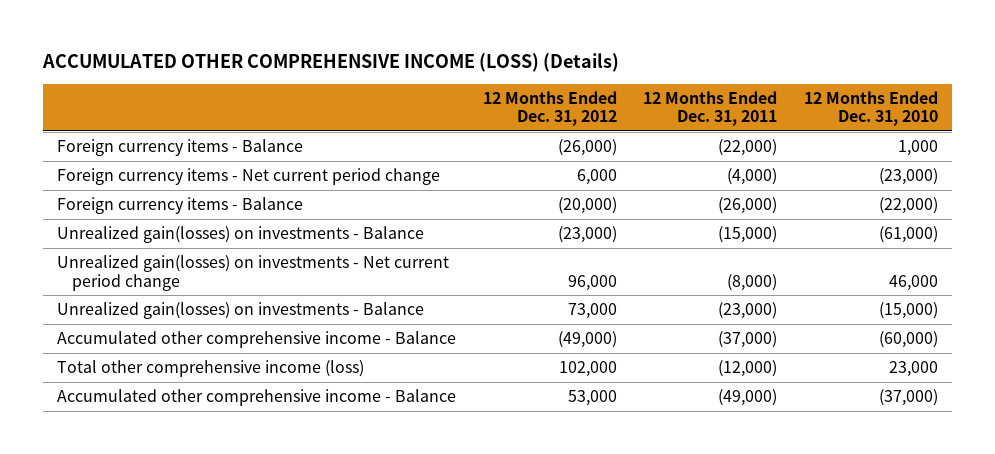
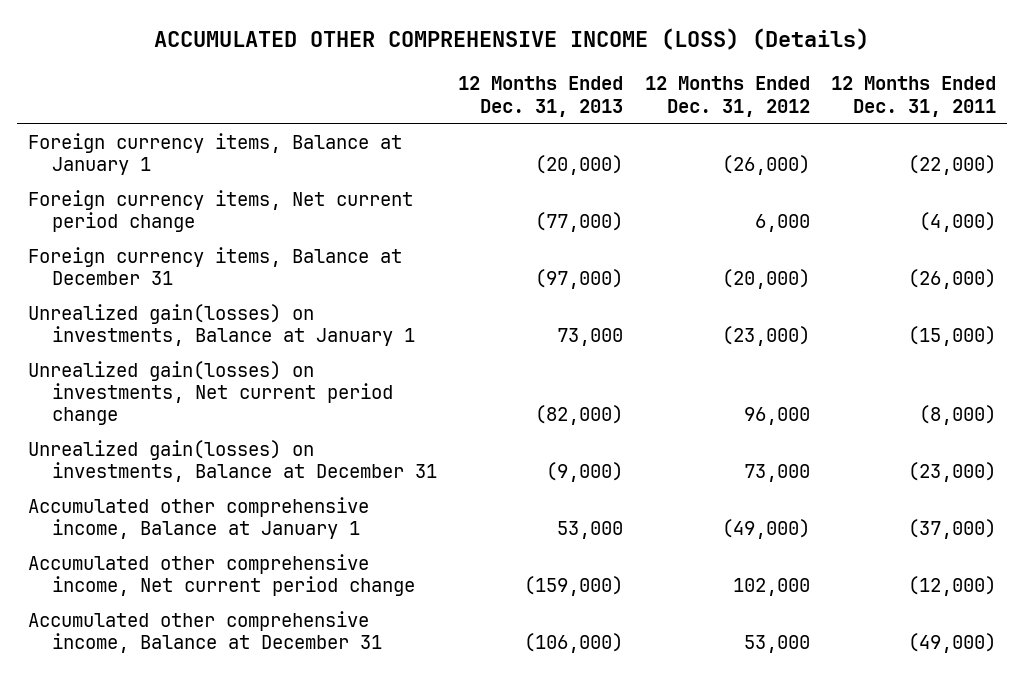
- | 12 Months Ended Dec. 31, 2012 | 12 Months Ended Dec. 31, 2011 | 12 Months Ended Dec. 31, 2010
+ | 12 Months Ended Dec. 31, 2013 | 12 Months Ended Dec. 31, 2012 | 12 Months Ended Dec. 31, 2011
- Foreign currency items - Balance | (26,000) | (22,000) | 1,000
- Foreign currency items - Net current period change | 6,000 | (4,000) | (23,000)
- Foreign currency items - Balance | (20,000) | (26,000) | (22,000)
- Unrealized gain(losses) on investments - Balance | (23,000) | (15,000) | (61,000)
- Unrealized gain(losses) on investments - Net current period change | 96,000 | (8,000) | 46,000
- Unrealized gain(losses) on investments - Balance | 73,000 | (23,000) | (15,000)
- Accumulated other comprehensive income - Balance | (49,000) | (37,000) | (60,000)
- Total other comprehensive income (loss) | 102,000 | (12,000) | 23,000
- Accumulated other comprehensive income - Balance | 53,000 | (49,000) | (37,000)
+ Foreign currency items, Balance at January 1 | (20,000) | (26,000) | (22,000)
+ Foreign currency items, Net current period change | (77,000) | 6,000 | (4,000)
+ Foreign currency items, Balance at December 31 | (97,000) | (20,000) | (26,000)
+ Unrealized gain(losses) on investments, Balance at January 1 | 73,000 | (23,000) | (15,000)
+ Unrealized gain(losses) on investments, Net current period change | (82,000) | 96,000 | (8,000)
+ Unrealized gain(losses) on investments, Balance at December 31 | (9,000) | 73,000 | (23,000)
+ Accumulated other comprehensive income, Balance at January 1 | 53,000 | (49,000) | (37,000)
+ Accumulated other comprehensive income, Net current period change | (159,000) | 102,000 | (12,000)
+ Accumulated other comprehensive income, Balance at December 31 | (106,000) | 53,000 | (49,000)

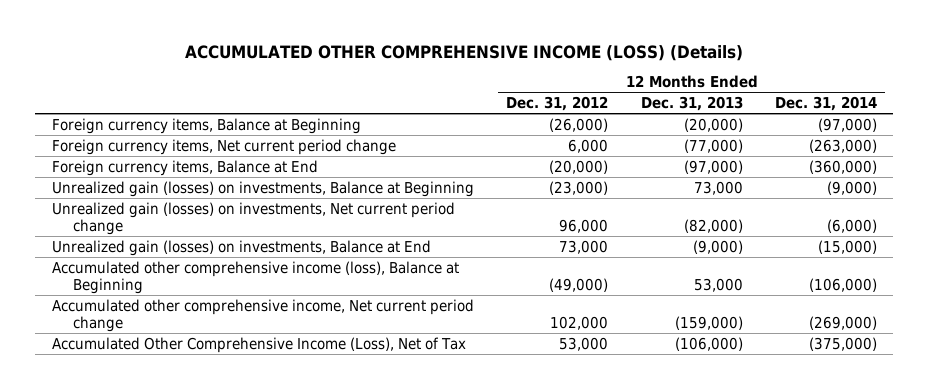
- | 12 Months Ended Dec. 31, 2013 | 12 Months Ended Dec. 31, 2012 | 12 Months Ended Dec. 31, 2011
+ | 12 Months Ended Dec. 31, 2012 | 12 Months Ended Dec. 31, 2013 | 12 Months Ended Dec. 31, 2014
- Foreign currency items, Balance at January 1 | (20,000) | (26,000) | (22,000)
+ Foreign currency items, Balance at Beginning | (26,000) | (20,000) | (97,000)
- Foreign currency items, Balance at December 31 | (97,000) | (20,000) | (26,000)
- Unrealized gain(losses) on investments, Balance at January 1 | 73,000 | (23,000) | (15,000)
- Unrealized gain(losses) on investments, Net current period change | (82,000) | 96,000 | (8,000)
- Unrealized gain(losses) on investments, Balance at December 31 | (9,000) | 73,000 | (23,000)
- Accumulated other comprehensive income, Balance at January 1 | 53,000 | (49,000) | (37,000)
+ Foreign currency items, Balance at End | (20,000) | (97,000) | (360,000)
+ Unrealized gain (losses) on investments, Balance at Beginning | (23,000) | 73,000 | (9,000)
+ Unrealized gain (losses) on investments, Net current period change | 96,000 | (82,000) | (6,000)
+ Unrealized gain (losses) on investments, Balance at End | 73,000 | (9,000) | (15,000)
+ Accumulated other comprehensive income (loss), Balance at Beginning | (49,000) | 53,000 | (106,000)
- Accumulated other comprehensive income, Balance at December 31 | (106,000) | 53,000 | (49,000)
+ Accumulated Other Comprehensive Income (Loss), Net of Tax | 53,000 | (106,000) | (375,000)

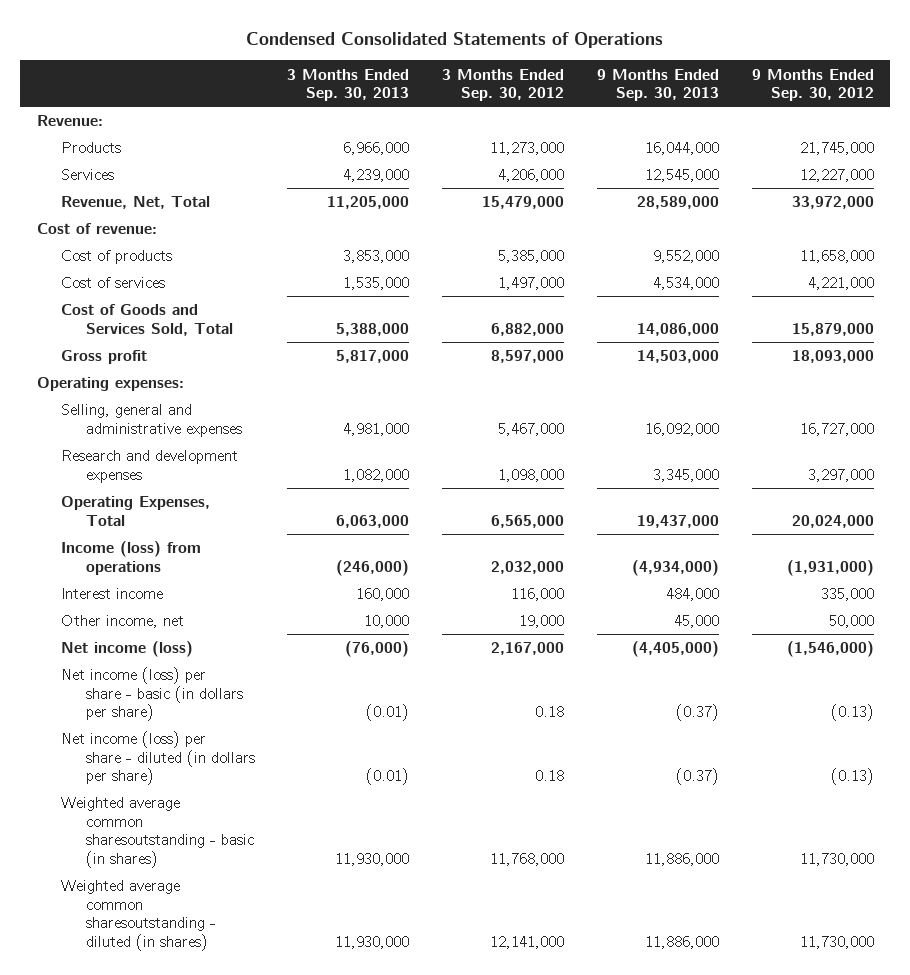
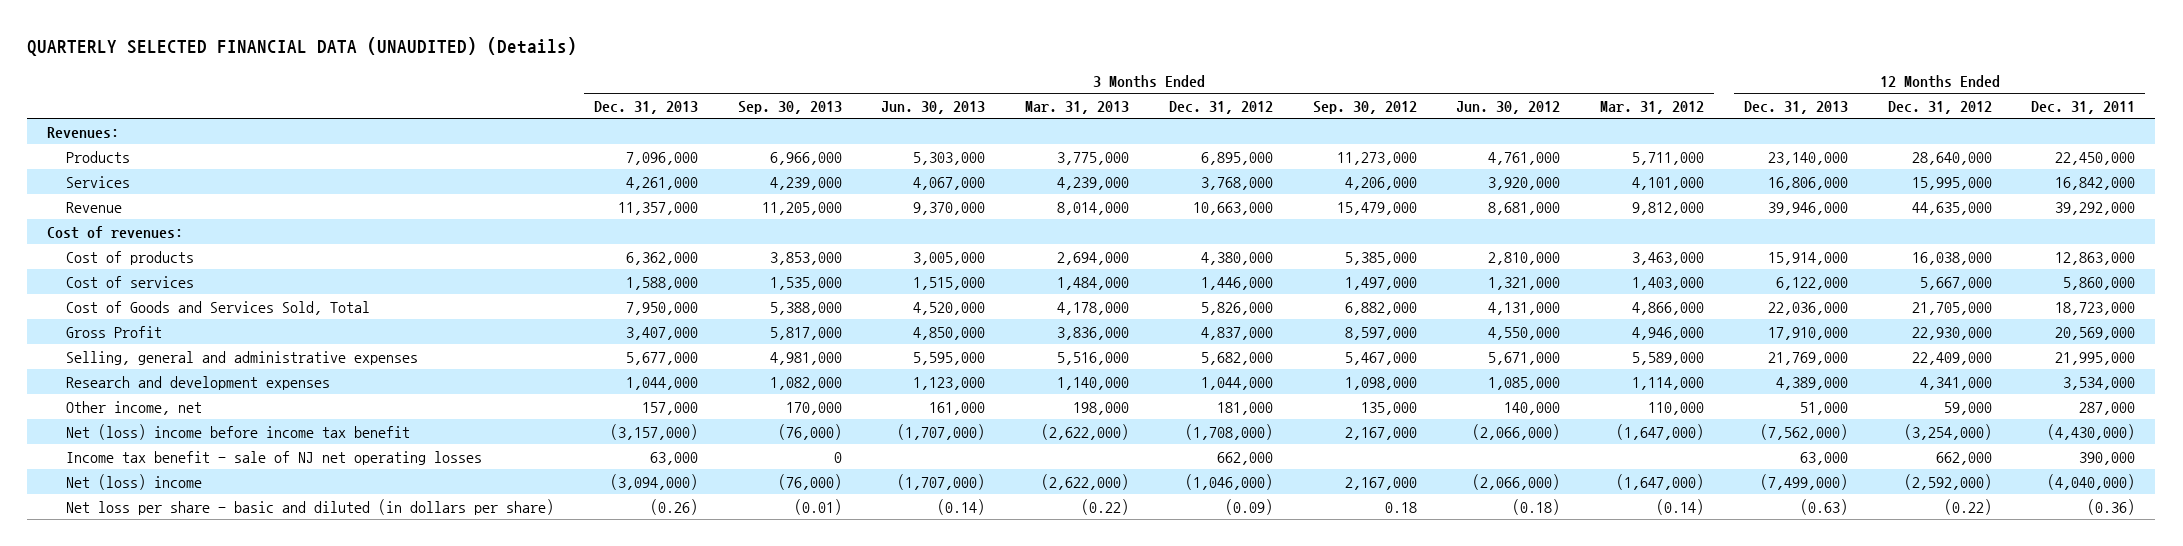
- Condensed Consolidated Statements of Operations
+ QUARTERLY SELECTED FINANCIAL DATA (UNAUDITED) (Details)
- | 3 Months Ended Sep. 30, 2013 | 3 Months Ended Sep. 30, 2012 | 9 Months Ended Sep. 30, 2013 | 9 Months Ended Sep. 30, 2012
+ | 3 Months Ended Dec. 31, 2013 | 3 Months Ended Sep. 30, 2013 | 3 Months Ended Jun. 30, 2013 | 3 Months Ended Mar. 31, 2013 | 3 Months Ended Dec. 31, 2012 | 3 Months Ended Sep. 30, 2012 | 3 Months Ended Jun. 30, 2012 | 3 Months Ended Mar. 31, 2012 | 12 Months Ended Dec. 31, 2013 | 12 Months Ended Dec. 31, 2012 | 12 Months Ended Dec. 31, 2011
- Revenue:
+ Revenues:
- Revenue, Net, Total | 11,205,000 | 15,479,000 | 28,589,000 | 33,972,000
- Cost of revenue:
+ Revenue | 11,357,000 | 11,205,000 | 9,370,000 | 8,014,000 | 10,663,000 | 15,479,000 | 8,681,000 | 9,812,000 | 39,946,000 | 44,635,000 | 39,292,000
+ Cost of revenues:
- Gross profit | 5,817,000 | 8,597,000 | 14,503,000 | 18,093,000
- Operating expenses:
+ Gross Profit | 3,407,000 | 5,817,000 | 4,850,000 | 3,836,000 | 4,837,000 | 8,597,000 | 4,550,000 | 4,946,000 | 17,910,000 | 22,930,000 | 20,569,000
- Operating Expenses, Total | 6,063,000 | 6,565,000 | 19,437,000 | 20,024,000
- Income (loss) from operations | (246,000) | 2,032,000 | (4,934,000) | (1,931,000)
- Interest income | 160,000 | 116,000 | 484,000 | 335,000
- Other income, net | 10,000 | 19,000 | 45,000 | 50,000
- Net income (loss) | (76,000) | 2,167,000 | (4,405,000) | (1,546,000)
- Net income (loss) per share - basic (in dollars per share) | (0.01) | 0.18 | (0.37) | (0.13)
- Net income (loss) per share - diluted (in dollars per share) | (0.01) | 0.18 | (0.37) | (0.13)
- Weighted average common sharesoutstanding - basic (in shares) | 11,930,000 | 11,768,000 | 11,886,000 | 11,730,000
- Weighted average common sharesoutstanding - diluted (in shares) | 11,930,000 | 12,141,000 | 11,886,000 | 11,730,000
+ Other income, net | 157,000 | 170,000 | 161,000 | 198,000 | 181,000 | 135,000 | 140,000 | 110,000 | 51,000 | 59,000 | 287,000
+ Net (loss) income before income tax benefit | (3,157,000) | (76,000) | (1,707,000) | (2,622,000) | (1,708,000) | 2,167,000 | (2,066,000) | (1,647,000) | (7,562,000) | (3,254,000) | (4,430,000)
+ Income tax benefit - sale of NJ net operating losses | 63,000 | 0 | | | 662,000 | | | | 63,000 | 662,000 | 390,000
+ Net (loss) income | (3,094,000) | (76,000) | (1,707,000) | (2,622,000) | (1,046,000) | 2,167,000 | (2,066,000) | (1,647,000) | (7,499,000) | (2,592,000) | (4,040,000)
+ Net loss per share - basic and diluted (in dollars per share) | (0.26) | (0.01) | (0.14) | (0.22) | (0.09) | 0.18 | (0.18) | (0.14) | (0.63) | (0.22) | (0.36)

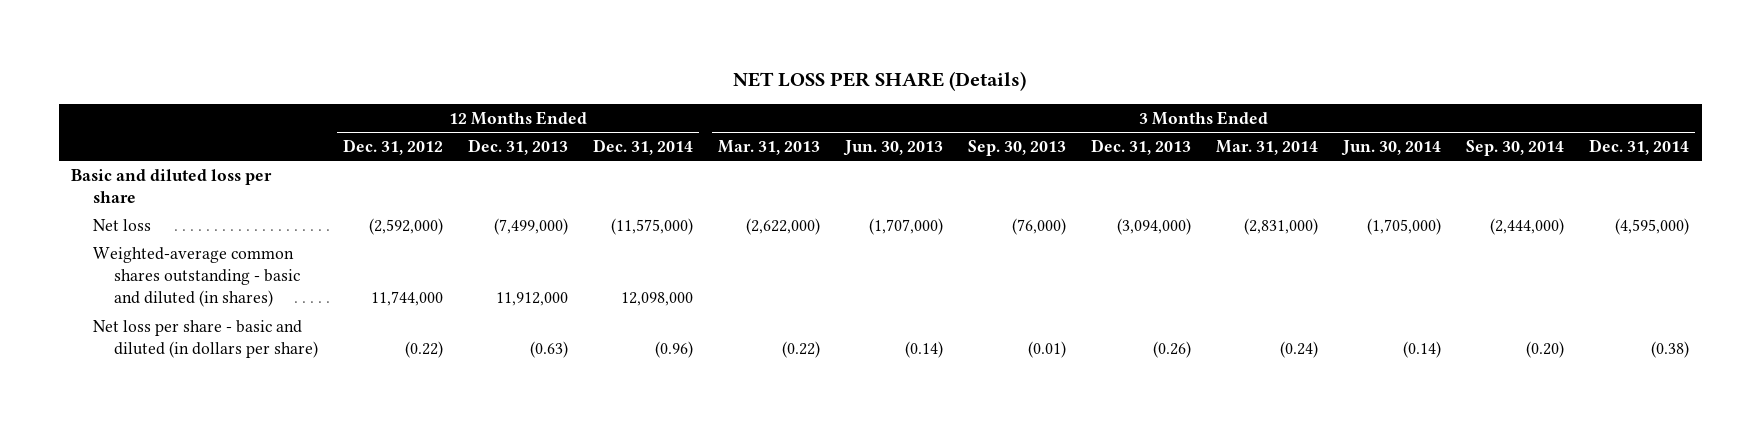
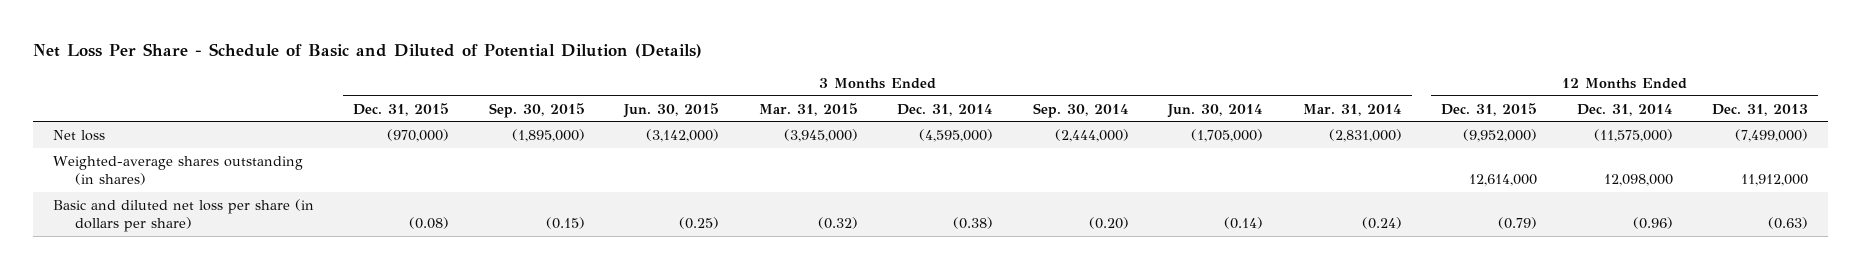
- NET LOSS PER SHARE (Details)
+ Net Loss Per Share - Schedule of Basic and Diluted of Potential Dilution (Details)
- | 12 Months Ended Dec. 31, 2012 | 12 Months Ended Dec. 31, 2013 | 12 Months Ended Dec. 31, 2014 | 3 Months Ended Mar. 31, 2013 | 3 Months Ended Jun. 30, 2013 | 3 Months Ended Sep. 30, 2013 | 3 Months Ended Dec. 31, 2013 | 3 Months Ended Mar. 31, 2014 | 3 Months Ended Jun. 30, 2014 | 3 Months Ended Sep. 30, 2014 | 3 Months Ended Dec. 31, 2014
+ | 3 Months Ended Dec. 31, 2015 | 3 Months Ended Sep. 30, 2015 | 3 Months Ended Jun. 30, 2015 | 3 Months Ended Mar. 31, 2015 | 3 Months Ended Dec. 31, 2014 | 3 Months Ended Sep. 30, 2014 | 3 Months Ended Jun. 30, 2014 | 3 Months Ended Mar. 31, 2014 | 12 Months Ended Dec. 31, 2015 | 12 Months Ended Dec. 31, 2014 | 12 Months Ended Dec. 31, 2013
- Basic and diluted loss per share
- Weighted-average common shares outstanding - basic and diluted (in shares) | 11,744,000 | 11,912,000 | 12,098,000 | | | | | | | |
- Net loss per share - basic and diluted (in dollars per share) | (0.22) | (0.63) | (0.96) | (0.22) | (0.14) | (0.01) | (0.26) | (0.24) | (0.14) | (0.20) | (0.38)
+ Weighted-average shares outstanding (in shares) | | | | | | | | | 12,614,000 | 12,098,000 | 11,912,000
+ Basic and diluted net loss per share (in dollars per share) | (0.08) | (0.15) | (0.25) | (0.32) | (0.38) | (0.20) | (0.14) | (0.24) | (0.79) | (0.96) | (0.63)

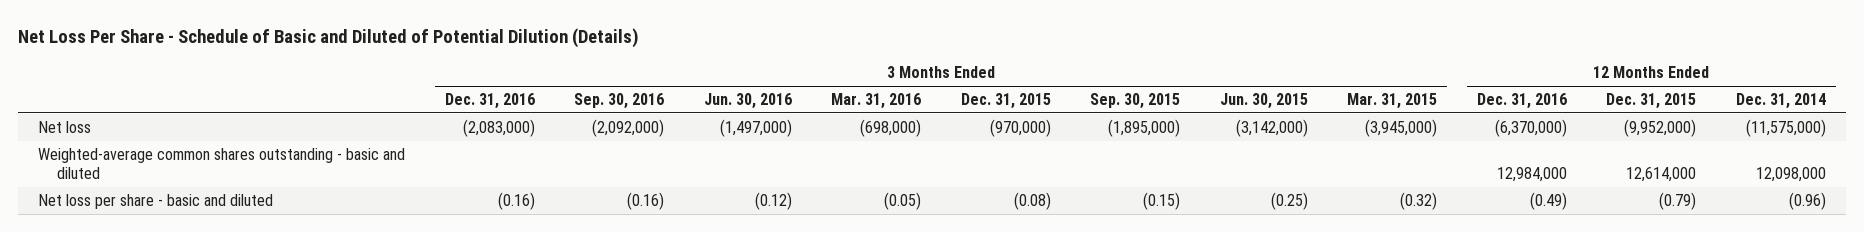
- | 3 Months Ended Dec. 31, 2015 | 3 Months Ended Sep. 30, 2015 | 3 Months Ended Jun. 30, 2015 | 3 Months Ended Mar. 31, 2015 | 3 Months Ended Dec. 31, 2014 | 3 Months Ended Sep. 30, 2014 | 3 Months Ended Jun. 30, 2014 | 3 Months Ended Mar. 31, 2014 | 12 Months Ended Dec. 31, 2015 | 12 Months Ended Dec. 31, 2014 | 12 Months Ended Dec. 31, 2013
+ | 3 Months Ended Dec. 31, 2016 | 3 Months Ended Sep. 30, 2016 | 3 Months Ended Jun. 30, 2016 | 3 Months Ended Mar. 31, 2016 | 3 Months Ended Dec. 31, 2015 | 3 Months Ended Sep. 30, 2015 | 3 Months Ended Jun. 30, 2015 | 3 Months Ended Mar. 31, 2015 | 12 Months Ended Dec. 31, 2016 | 12 Months Ended Dec. 31, 2015 | 12 Months Ended Dec. 31, 2014
- Weighted-average shares outstanding (in shares) | | | | | | | | | 12,614,000 | 12,098,000 | 11,912,000
- Basic and diluted net loss per share (in dollars per share) | (0.08) | (0.15) | (0.25) | (0.32) | (0.38) | (0.20) | (0.14) | (0.24) | (0.79) | (0.96) | (0.63)
+ Weighted-average common shares outstanding - basic and diluted | | | | | | | | | 12,984,000 | 12,614,000 | 12,098,000
+ Net loss per share - basic and diluted | (0.16) | (0.16) | (0.12) | (0.05) | (0.08) | (0.15) | (0.25) | (0.32) | (0.49) | (0.79) | (0.96)

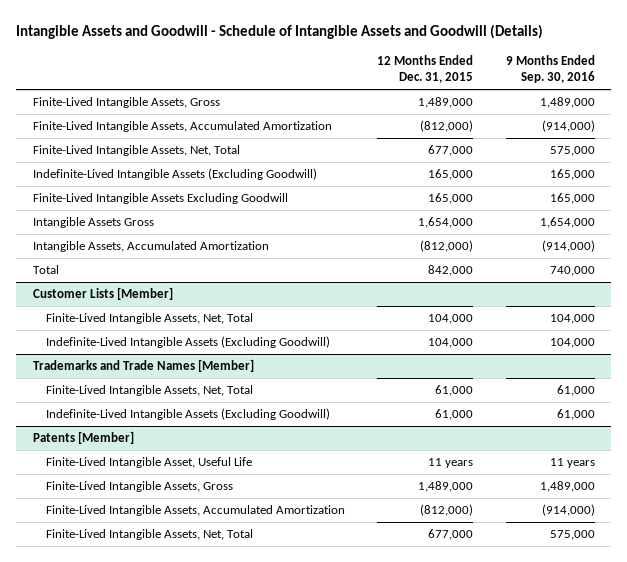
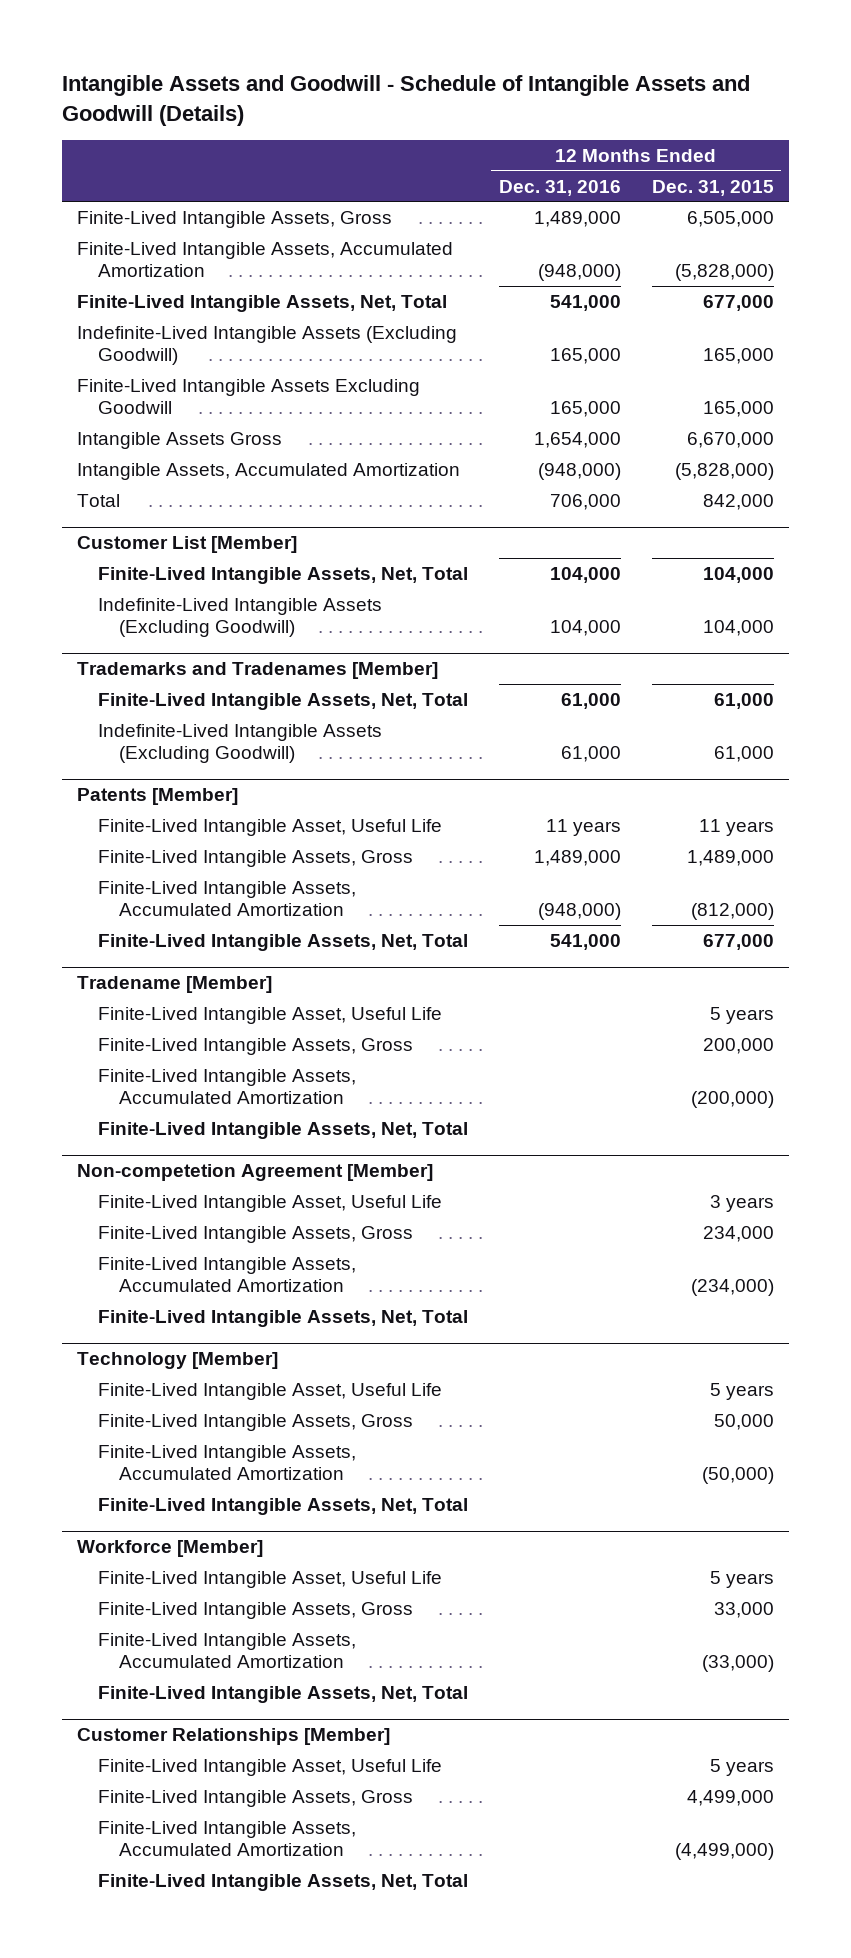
- | 12 Months Ended Dec. 31, 2015 | 9 Months Ended Sep. 30, 2016
+ | 12 Months Ended Dec. 31, 2016 | 12 Months Ended Dec. 31, 2015
- Finite-Lived Intangible Assets, Gross | 1,489,000 | 1,489,000
- Finite-Lived Intangible Assets, Accumulated Amortization | (812,000) | (914,000)
+ Finite-Lived Intangible Assets, Gross | 1,489,000 | 6,505,000
+ Finite-Lived Intangible Assets, Accumulated Amortization | (948,000) | (5,828,000)
- Intangible Assets Gross | 1,654,000 | 1,654,000
- Intangible Assets, Accumulated Amortization | (812,000) | (914,000)
+ Intangible Assets Gross | 1,654,000 | 6,670,000
+ Intangible Assets, Accumulated Amortization | (948,000) | (5,828,000)
- Customer Lists [Member]
+ Customer List [Member]
- Trademarks and Trade Names [Member]
+ Trademarks and Tradenames [Member]
+ Tradename [Member]
+ Finite-Lived Intangible Asset, Useful Life | | 5 years
+ Finite-Lived Intangible Assets, Gross | | 200,000
+ Finite-Lived Intangible Assets, Accumulated Amortization | | (200,000)
+ Finite-Lived Intangible Assets, Net, Total
+ Non-competetion Agreement [Member]
+ Finite-Lived Intangible Asset, Useful Life | | 3 years
+ Finite-Lived Intangible Assets, Gross | | 234,000
+ Finite-Lived Intangible Assets, Accumulated Amortization | | (234,000)
+ Finite-Lived Intangible Assets, Net, Total
+ Technology [Member]
+ Finite-Lived Intangible Asset, Useful Life | | 5 years
+ Finite-Lived Intangible Assets, Gross | | 50,000
+ Finite-Lived Intangible Assets, Accumulated Amortization | | (50,000)
+ Finite-Lived Intangible Assets, Net, Total
+ Workforce [Member]
+ Finite-Lived Intangible Asset, Useful Life | | 5 years
+ Finite-Lived Intangible Assets, Gross | | 33,000
+ Finite-Lived Intangible Assets, Accumulated Amortization | | (33,000)
+ Finite-Lived Intangible Assets, Net, Total
+ Customer Relationships [Member]
+ Finite-Lived Intangible Asset, Useful Life | | 5 years
+ Finite-Lived Intangible Assets, Gross | | 4,499,000
+ Finite-Lived Intangible Assets, Accumulated Amortization | | (4,499,000)
+ Finite-Lived Intangible Assets, Net, Total

